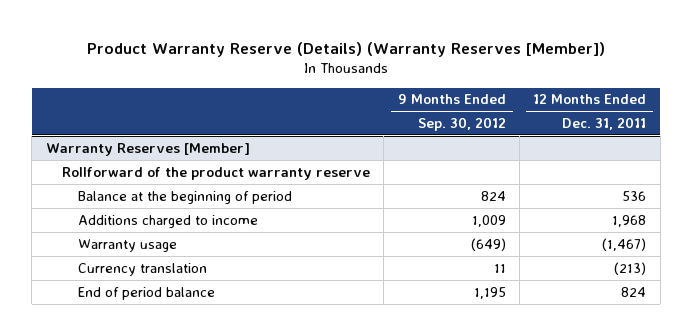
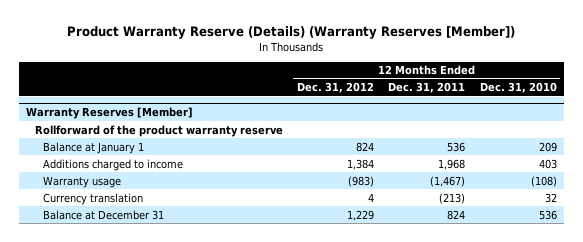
- | 9 Months Ended Sep. 30, 2012 | 12 Months Ended Dec. 31, 2011
+ | 12 Months Ended Dec. 31, 2012 | 12 Months Ended Dec. 31, 2011 | 12 Months Ended Dec. 31, 2010
@ Warranty Reserves [Member]
- Balance at the beginning of period | 824 | 536
+ Balance at January 1 | 824 | 536 | 209
- End of period balance | 1,195 | 824
+ Balance at December 31 | 1,229 | 824 | 536

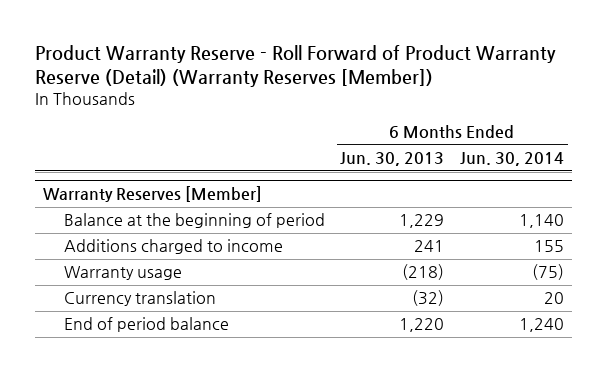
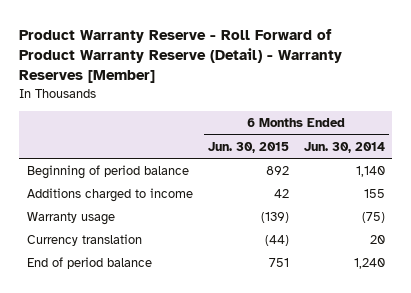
- Product Warranty Reserve - Roll Forward of Product Warranty Reserve (Detail) (Warranty Reserves [Member])
+ Product Warranty Reserve - Roll Forward of Product Warranty Reserve (Detail) - Warranty Reserves [Member]
- | 6 Months Ended Jun. 30, 2013 | 6 Months Ended Jun. 30, 2014
+ | 6 Months Ended Jun. 30, 2015 | 6 Months Ended Jun. 30, 2014
- Warranty Reserves [Member]
- Balance at the beginning of period | 1,229 | 1,140
+ Beginning of period balance | 892 | 1,140

